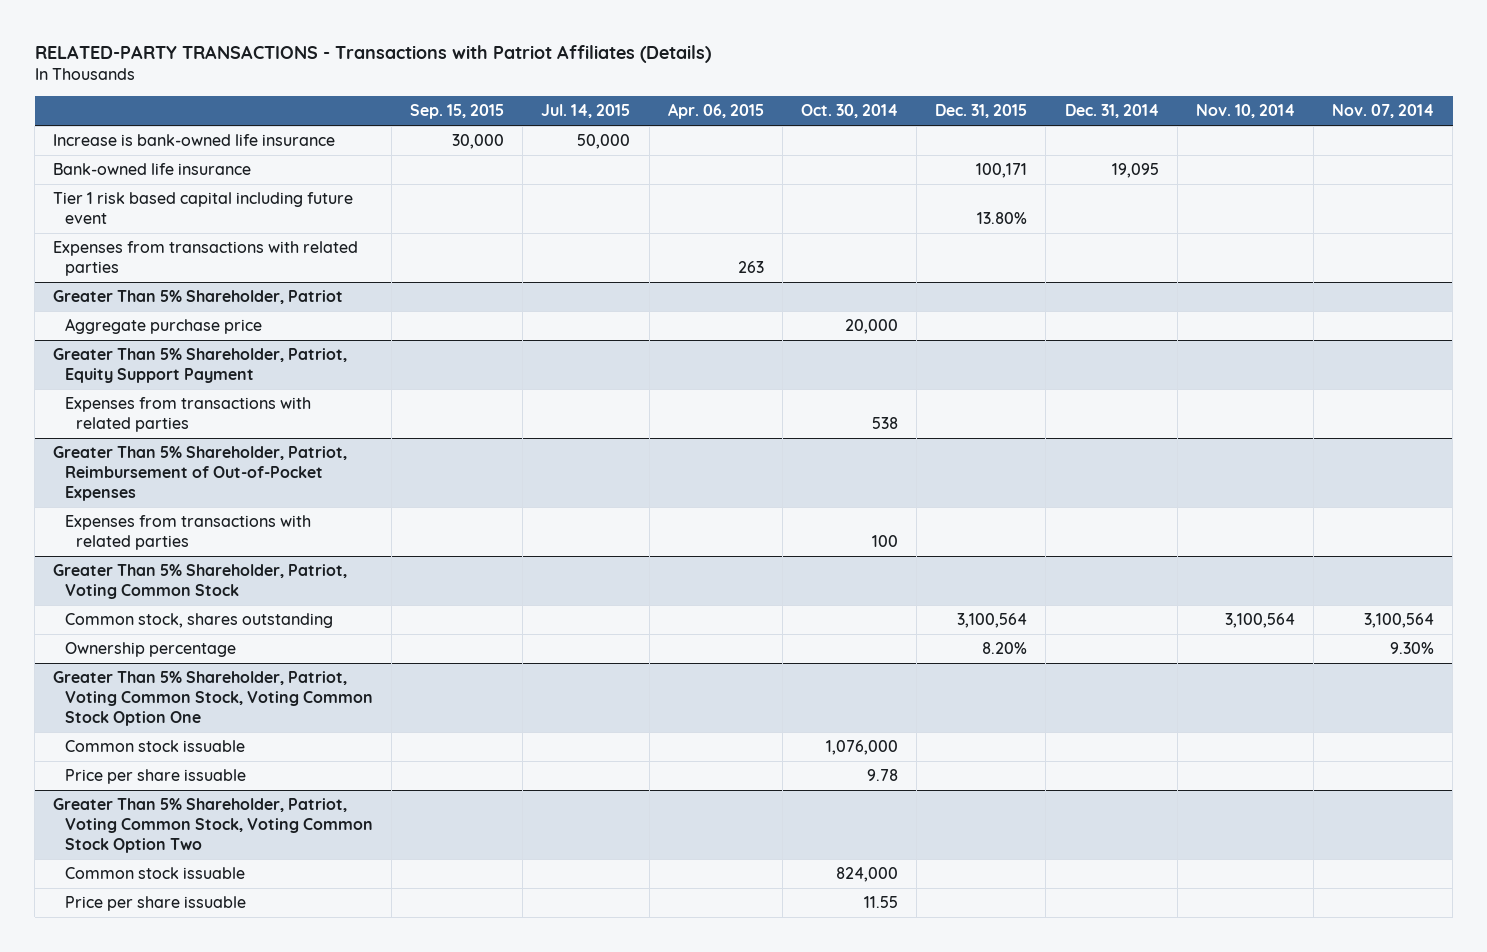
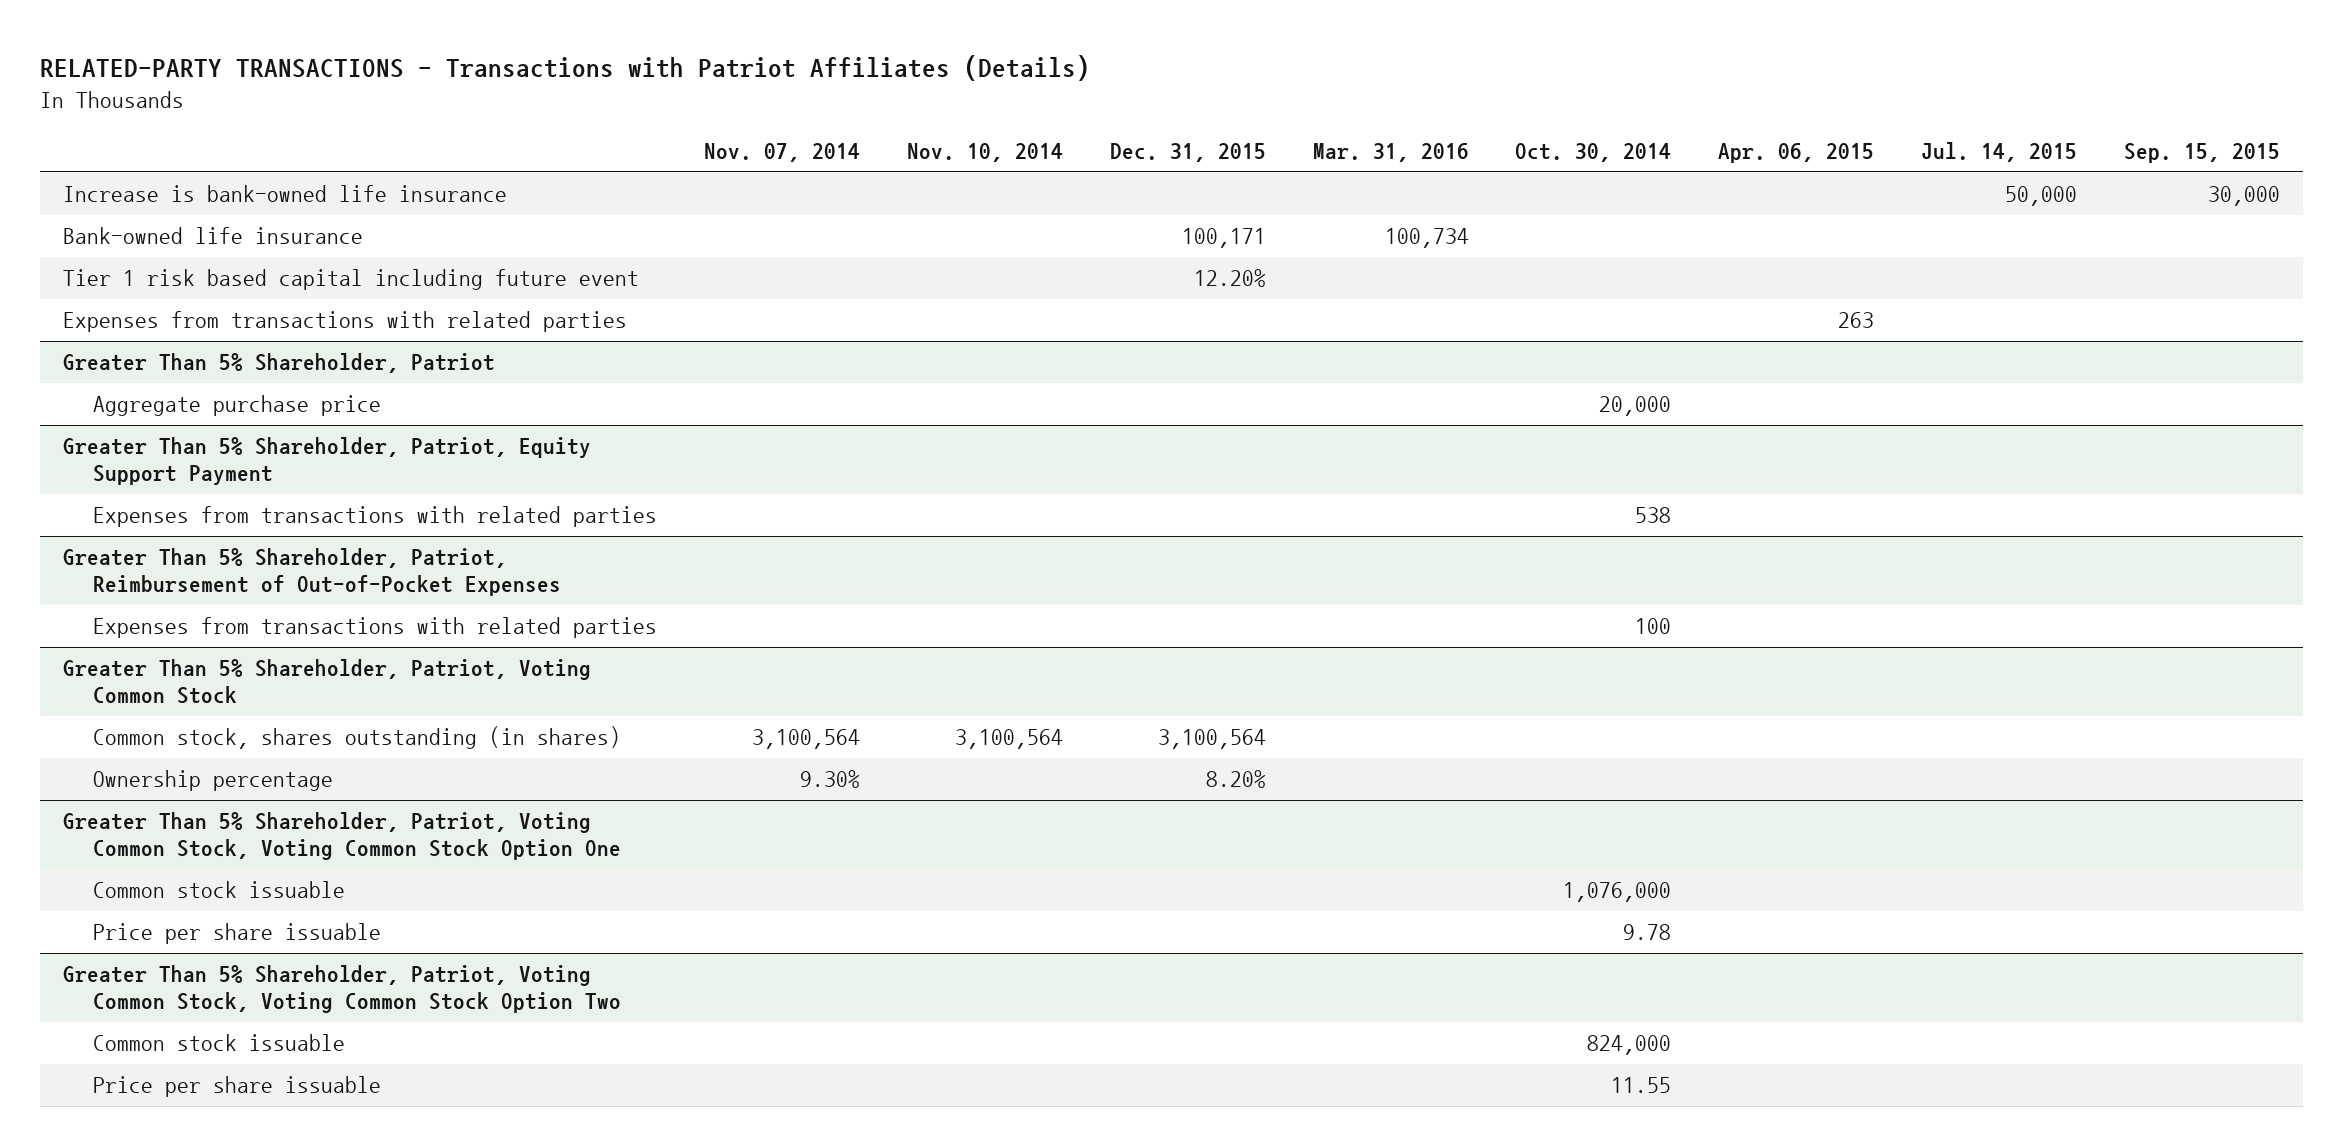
- | Sep. 15, 2015 | Jul. 14, 2015 | Apr. 06, 2015 | Oct. 30, 2014 | Dec. 31, 2015 | Dec. 31, 2014 | Nov. 10, 2014 | Nov. 07, 2014
+ | Nov. 07, 2014 | Nov. 10, 2014 | Dec. 31, 2015 | Mar. 31, 2016 | Oct. 30, 2014 | Apr. 06, 2015 | Jul. 14, 2015 | Sep. 15, 2015
- Tier 1 risk based capital including future event | | | | | 13.80% | | |
+ Tier 1 risk based capital including future event | | | 12.20% | | | | |
@ Greater Than 5% Shareholder, Patriot, Voting Common Stock
- Common stock, shares outstanding | | | | | 3,100,564 | | 3,100,564 | 3,100,564
+ Common stock, shares outstanding (in shares) | 3,100,564 | 3,100,564 | 3,100,564 | | | | |

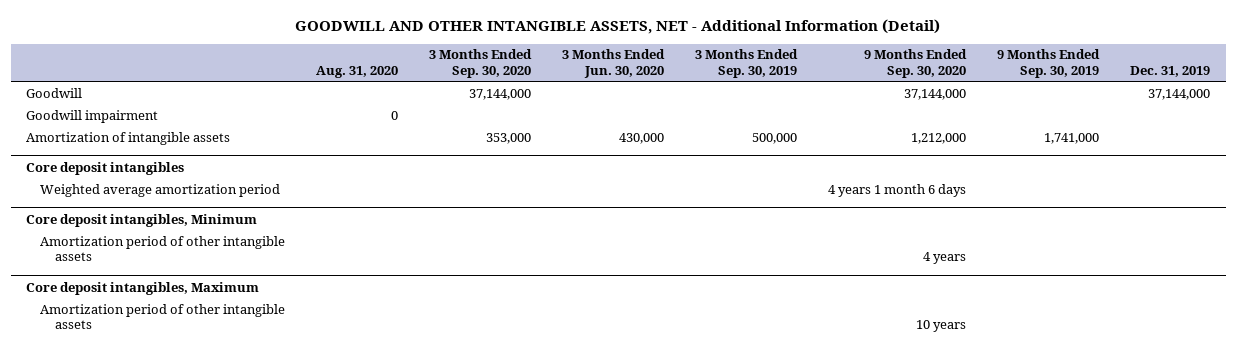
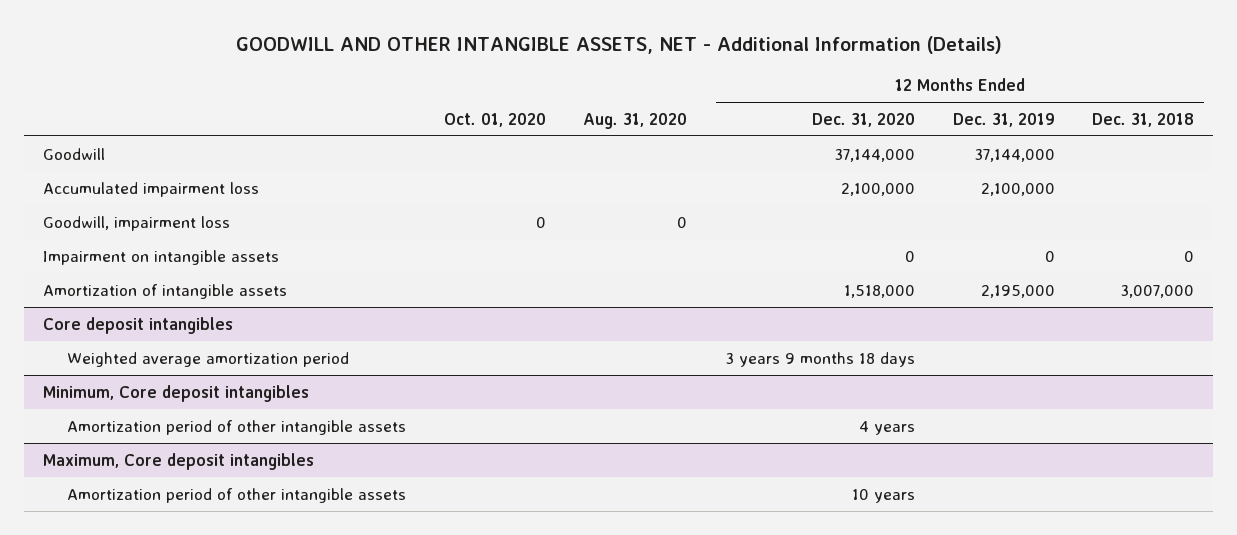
- GOODWILL AND OTHER INTANGIBLE ASSETS, NET - Additional Information (Detail)
+ GOODWILL AND OTHER INTANGIBLE ASSETS, NET - Additional Information (Details)
- | Aug. 31, 2020 | 3 Months Ended Sep. 30, 2020 | 3 Months Ended Jun. 30, 2020 | 3 Months Ended Sep. 30, 2019 | 9 Months Ended Sep. 30, 2020 | 9 Months Ended Sep. 30, 2019 | Dec. 31, 2019
+ | Oct. 01, 2020 | Aug. 31, 2020 | 12 Months Ended Dec. 31, 2020 | 12 Months Ended Dec. 31, 2019 | 12 Months Ended Dec. 31, 2018
- Goodwill impairment | 0 | | | | | |
+ Accumulated impairment loss | | | 2,100,000 | 2,100,000 |
+ Goodwill, impairment loss | 0 | 0 | | |
+ Impairment on intangible assets | | | 0 | 0 | 0
- Core deposit intangibles, Minimum
+ Minimum, Core deposit intangibles
- Core deposit intangibles, Maximum
+ Maximum, Core deposit intangibles

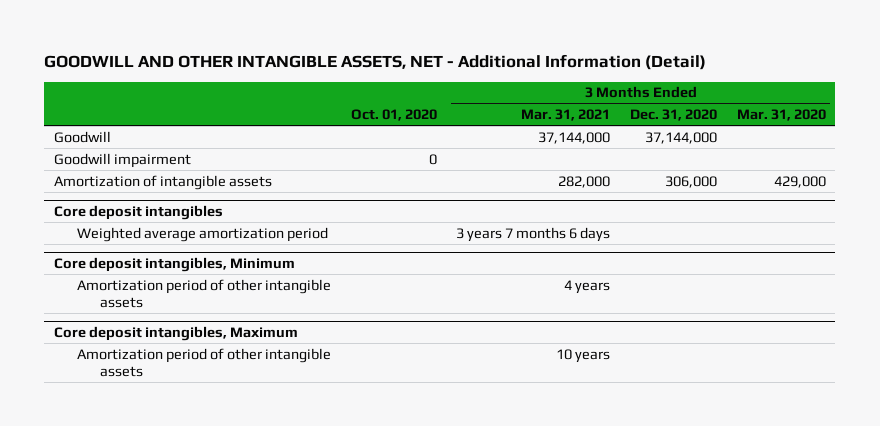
- GOODWILL AND OTHER INTANGIBLE ASSETS, NET - Additional Information (Details)
+ GOODWILL AND OTHER INTANGIBLE ASSETS, NET - Additional Information (Detail)
- | Oct. 01, 2020 | Aug. 31, 2020 | 12 Months Ended Dec. 31, 2020 | 12 Months Ended Dec. 31, 2019 | 12 Months Ended Dec. 31, 2018
+ | Oct. 01, 2020 | 3 Months Ended Mar. 31, 2021 | 3 Months Ended Dec. 31, 2020 | 3 Months Ended Mar. 31, 2020
- Accumulated impairment loss | | | 2,100,000 | 2,100,000 |
- Goodwill, impairment loss | 0 | 0 | | |
- Impairment on intangible assets | | | 0 | 0 | 0
+ Goodwill impairment | 0 | | |
- Minimum, Core deposit intangibles
+ Core deposit intangibles, Minimum
- Maximum, Core deposit intangibles
+ Core deposit intangibles, Maximum

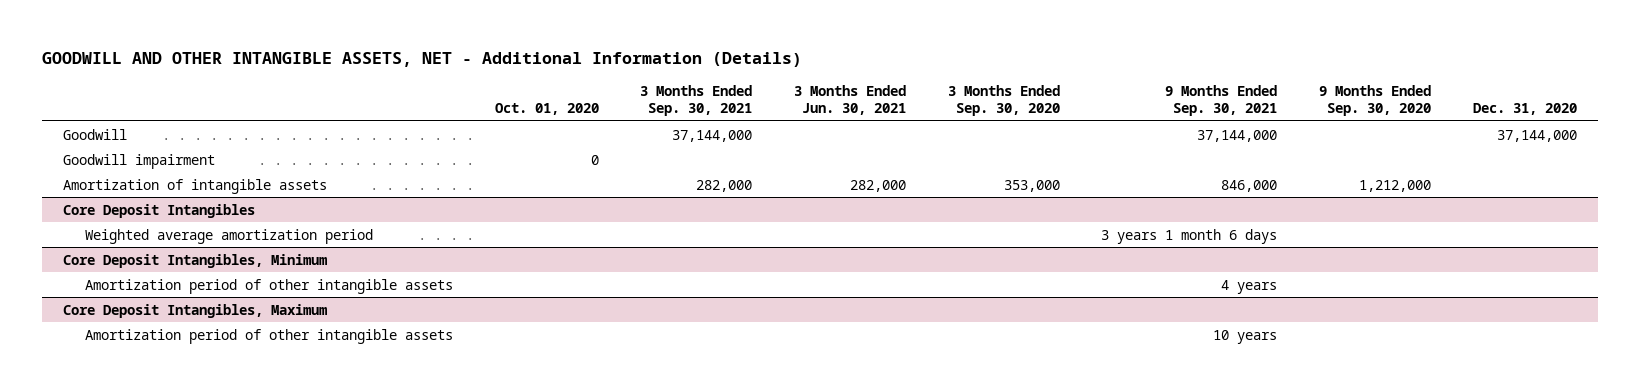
- GOODWILL AND OTHER INTANGIBLE ASSETS, NET - Additional Information (Detail)
+ GOODWILL AND OTHER INTANGIBLE ASSETS, NET - Additional Information (Details)
- | Oct. 01, 2020 | 3 Months Ended Mar. 31, 2021 | 3 Months Ended Dec. 31, 2020 | 3 Months Ended Mar. 31, 2020
+ | Oct. 01, 2020 | 3 Months Ended Sep. 30, 2021 | 3 Months Ended Jun. 30, 2021 | 3 Months Ended Sep. 30, 2020 | 9 Months Ended Sep. 30, 2021 | 9 Months Ended Sep. 30, 2020 | Dec. 31, 2020
- Core deposit intangibles
+ Core Deposit Intangibles
- Core deposit intangibles, Minimum
+ Core Deposit Intangibles, Minimum
- Core deposit intangibles, Maximum
+ Core Deposit Intangibles, Maximum

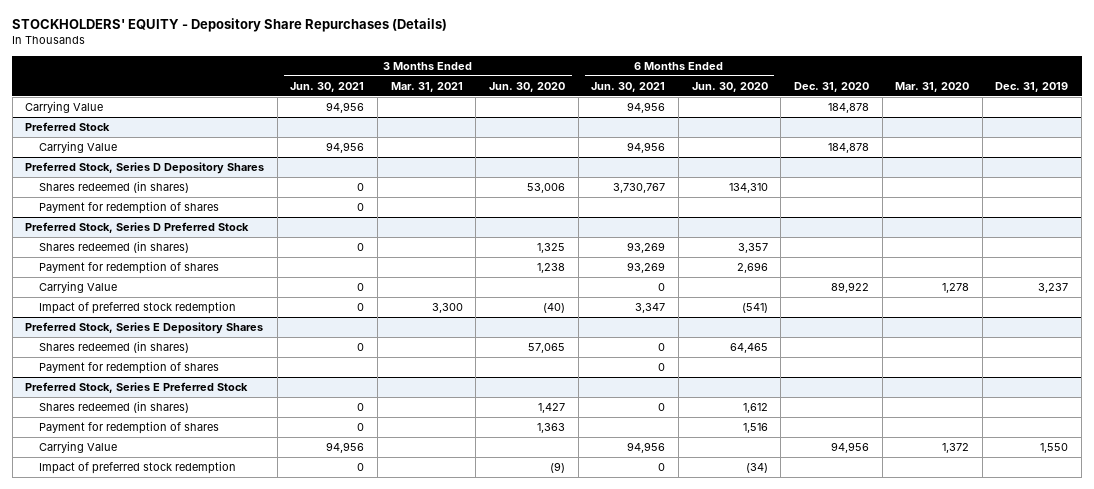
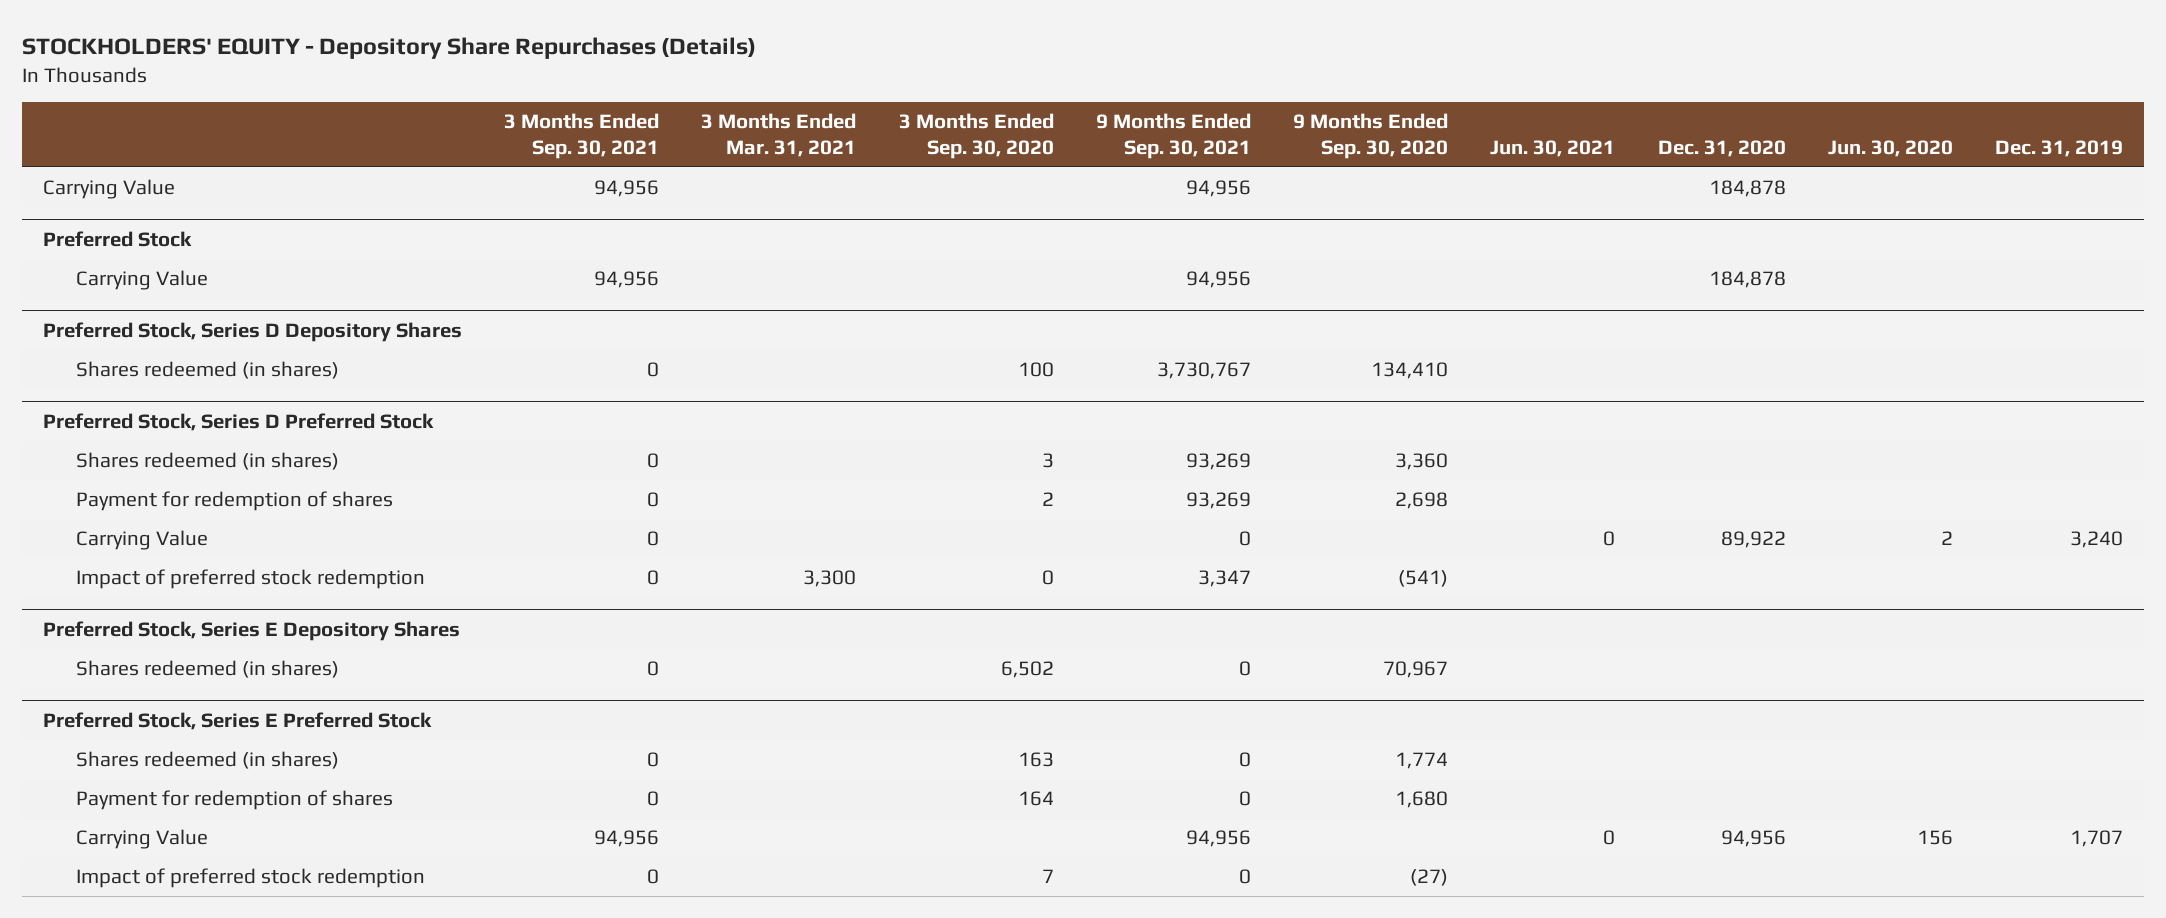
- | 3 Months Ended Jun. 30, 2021 | 3 Months Ended Mar. 31, 2021 | 3 Months Ended Jun. 30, 2020 | 6 Months Ended Jun. 30, 2021 | 6 Months Ended Jun. 30, 2020 | Dec. 31, 2020 | Mar. 31, 2020 | Dec. 31, 2019
+ | 3 Months Ended Sep. 30, 2021 | 3 Months Ended Mar. 31, 2021 | 3 Months Ended Sep. 30, 2020 | 9 Months Ended Sep. 30, 2021 | 9 Months Ended Sep. 30, 2020 | Jun. 30, 2021 | Dec. 31, 2020 | Jun. 30, 2020 | Dec. 31, 2019
@ Preferred Stock, Series D Depository Shares
- Payment for redemption of shares | 0 | | | | | | |
@ Preferred Stock, Series D Preferred Stock
- Carrying Value | 0 | | | 0 | | 89,922 | 1,278 | 3,237
+ Carrying Value | 0 | | | 0 | | 0 | 89,922 | 2 | 3,240
@ Preferred Stock, Series E Depository Shares
- Payment for redemption of shares | | | | 0 | | | |
@ Preferred Stock, Series E Preferred Stock
- Carrying Value | 94,956 | | | 94,956 | | 94,956 | 1,372 | 1,550
+ Carrying Value | 94,956 | | | 94,956 | | 0 | 94,956 | 156 | 1,707

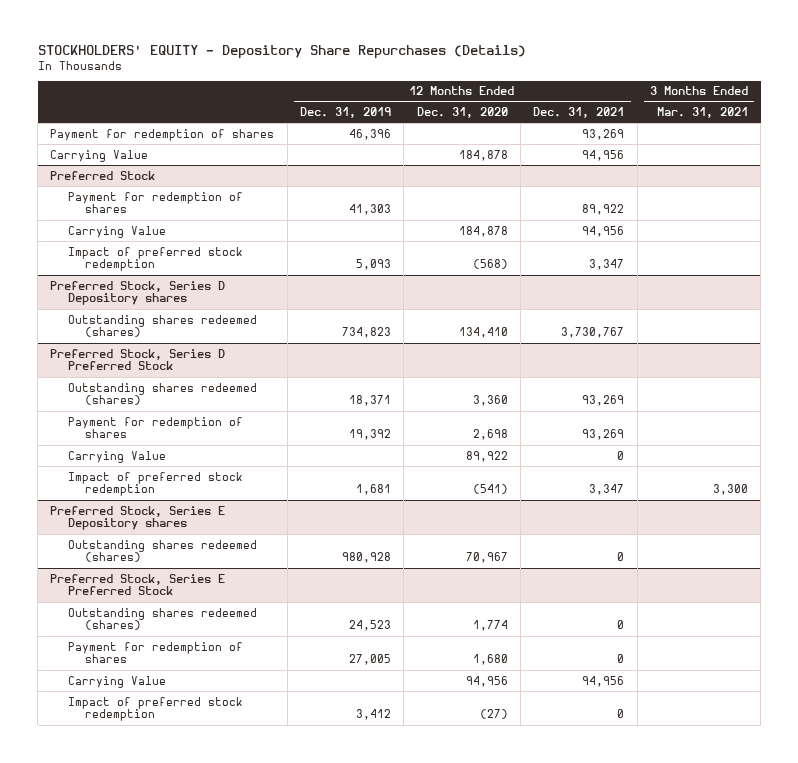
- | 3 Months Ended Sep. 30, 2021 | 3 Months Ended Mar. 31, 2021 | 3 Months Ended Sep. 30, 2020 | 9 Months Ended Sep. 30, 2021 | 9 Months Ended Sep. 30, 2020 | Jun. 30, 2021 | Dec. 31, 2020 | Jun. 30, 2020 | Dec. 31, 2019
+ | 12 Months Ended Dec. 31, 2019 | 12 Months Ended Dec. 31, 2020 | 12 Months Ended Dec. 31, 2021 | 3 Months Ended Mar. 31, 2021
+ Payment for redemption of shares | 46,396 | | 93,269 |
@ Preferred Stock
+ Payment for redemption of shares | 41,303 | | 89,922 |
- Preferred Stock, Series D Depository Shares
- Shares redeemed (in shares) | 0 | | 100 | 3,730,767 | 134,410 | | | |
@ Preferred Stock
+ Impact of preferred stock redemption | 5,093 | (568) | 3,347 |
+ Preferred Stock, Series D Depository shares
+ Outstanding shares redeemed (shares) | 734,823 | 134,410 | 3,730,767 |
@ Preferred Stock, Series D Preferred Stock
- Shares redeemed (in shares) | 0 | | 3 | 93,269 | 3,360 | | | |
+ Outstanding shares redeemed (shares) | 18,371 | 3,360 | 93,269 |
- Preferred Stock, Series E Depository Shares
- Shares redeemed (in shares) | 0 | | 6,502 | 0 | 70,967 | | | |
+ Preferred Stock, Series E Depository shares
+ Outstanding shares redeemed (shares) | 980,928 | 70,967 | 0 |
@ Preferred Stock, Series E Preferred Stock
- Shares redeemed (in shares) | 0 | | 163 | 0 | 1,774 | | | |
+ Outstanding shares redeemed (shares) | 24,523 | 1,774 | 0 |

